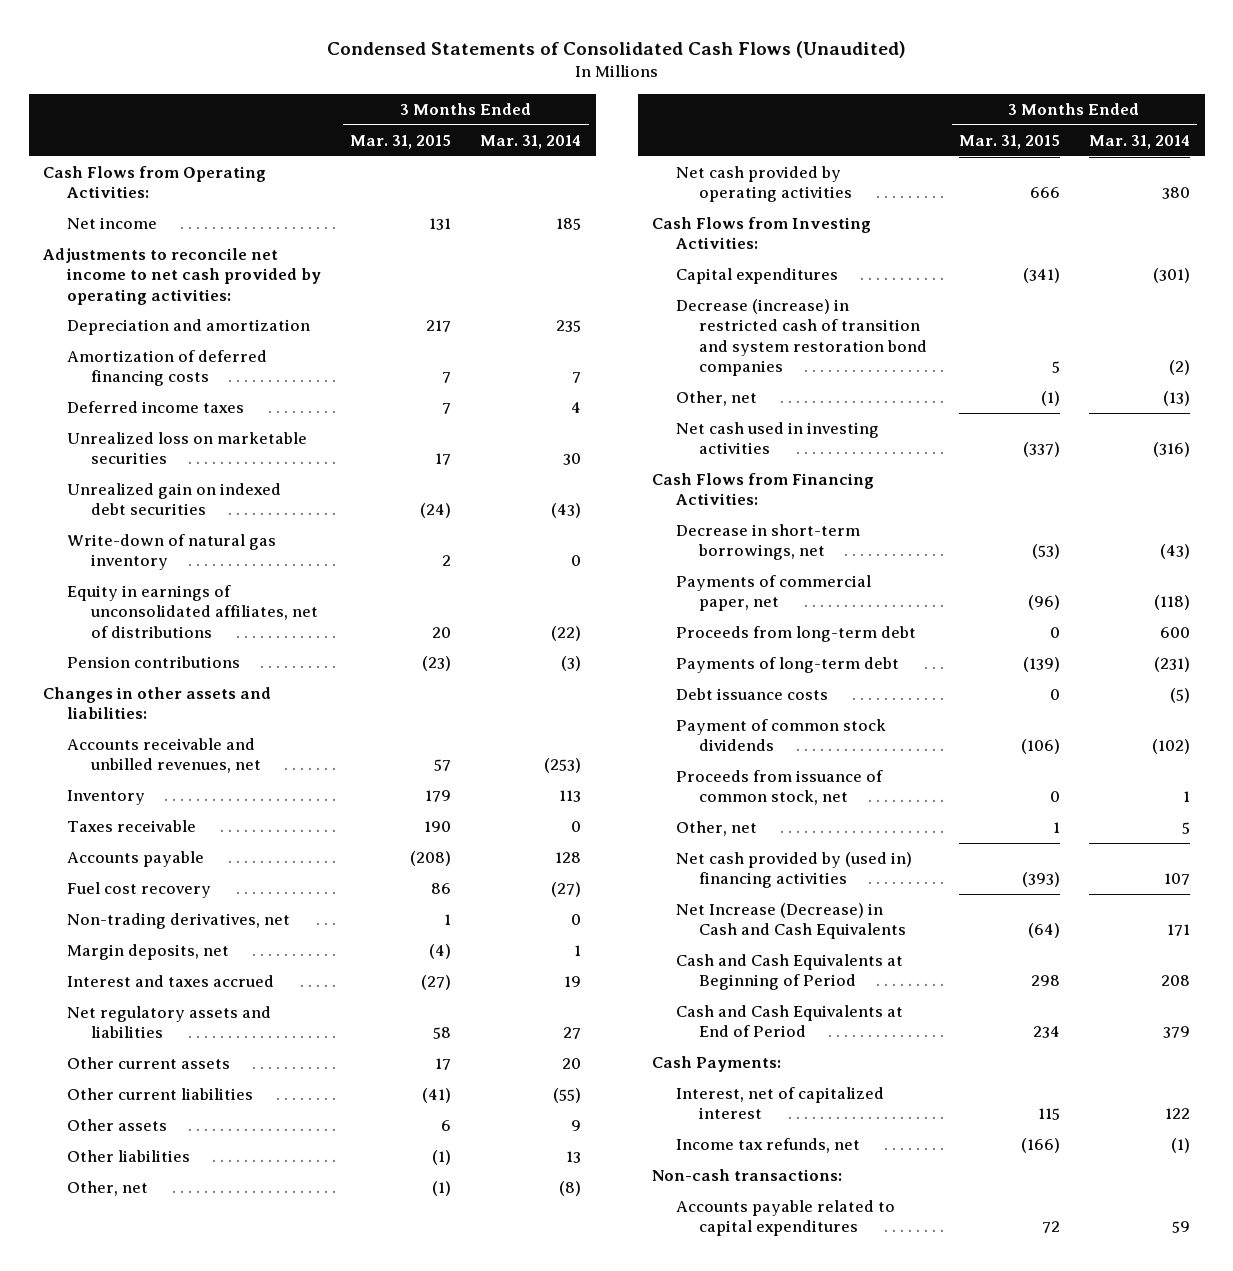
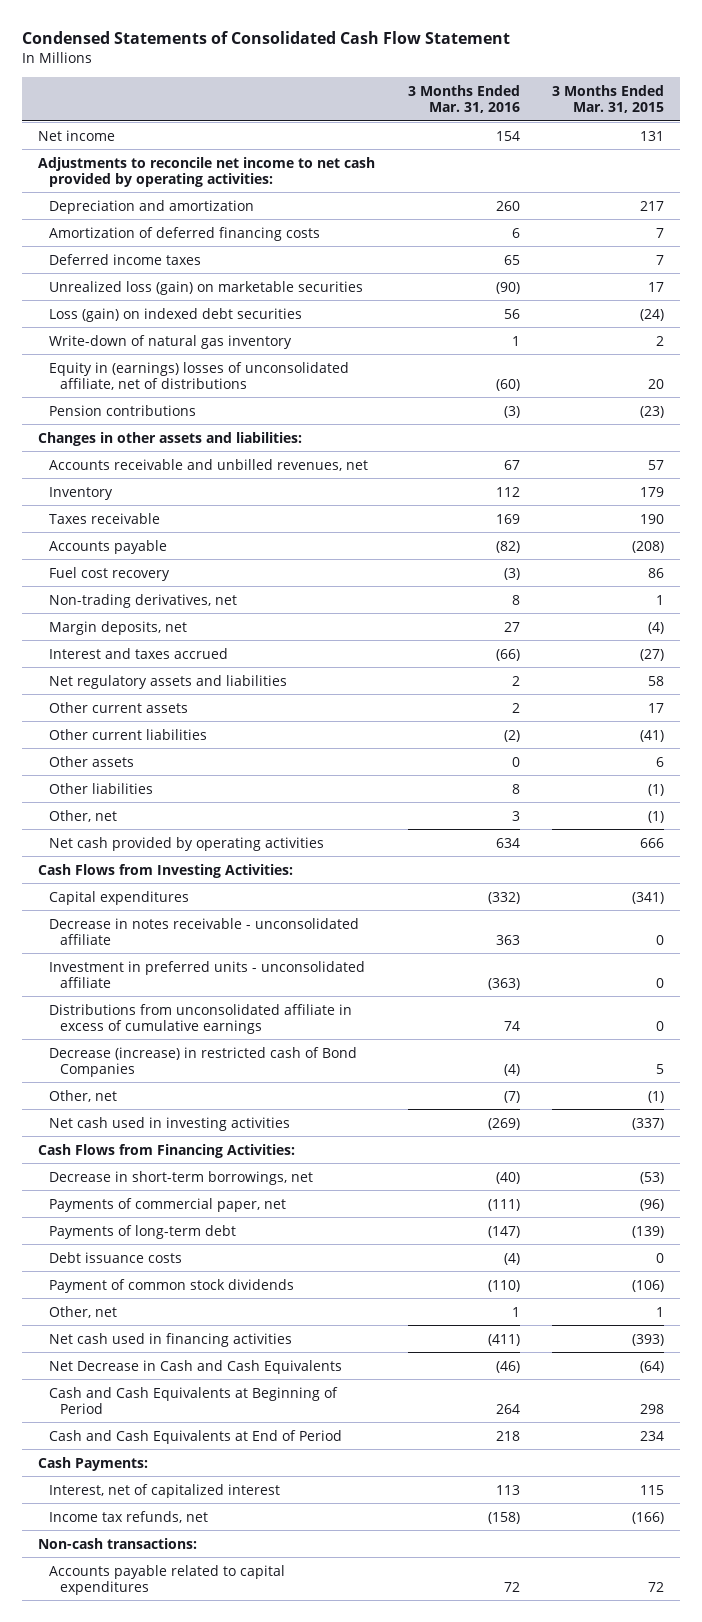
- Condensed Statements of Consolidated Cash Flows (Unaudited)
+ Condensed Statements of Consolidated Cash Flow Statement
- | 3 Months Ended Mar. 31, 2015 | 3 Months Ended Mar. 31, 2014
+ | 3 Months Ended Mar. 31, 2016 | 3 Months Ended Mar. 31, 2015
- Cash Flows from Operating Activities:
- Unrealized loss on marketable securities | 17 | 30
- Unrealized gain on indexed debt securities | (24) | (43)
+ Unrealized loss (gain) on marketable securities | (90) | 17
+ Loss (gain) on indexed debt securities | 56 | (24)
- Equity in earnings of unconsolidated affiliates, net of distributions | 20 | (22)
+ Equity in (earnings) losses of unconsolidated affiliate, net of distributions | (60) | 20
- Decrease (increase) in restricted cash of transition and system restoration bond companies | 5 | (2)
+ Decrease in notes receivable - unconsolidated affiliate | 363 | 0
+ Investment in preferred units - unconsolidated affiliate | (363) | 0
+ Distributions from unconsolidated affiliate in excess of cumulative earnings | 74 | 0
+ Decrease (increase) in restricted cash of Bond Companies | (4) | 5
- Proceeds from long-term debt | 0 | 600
- Proceeds from issuance of common stock, net | 0 | 1
- Net cash provided by (used in) financing activities | (393) | 107
- Net Increase (Decrease) in Cash and Cash Equivalents | (64) | 171
+ Net cash used in financing activities | (411) | (393)
+ Net Decrease in Cash and Cash Equivalents | (46) | (64)

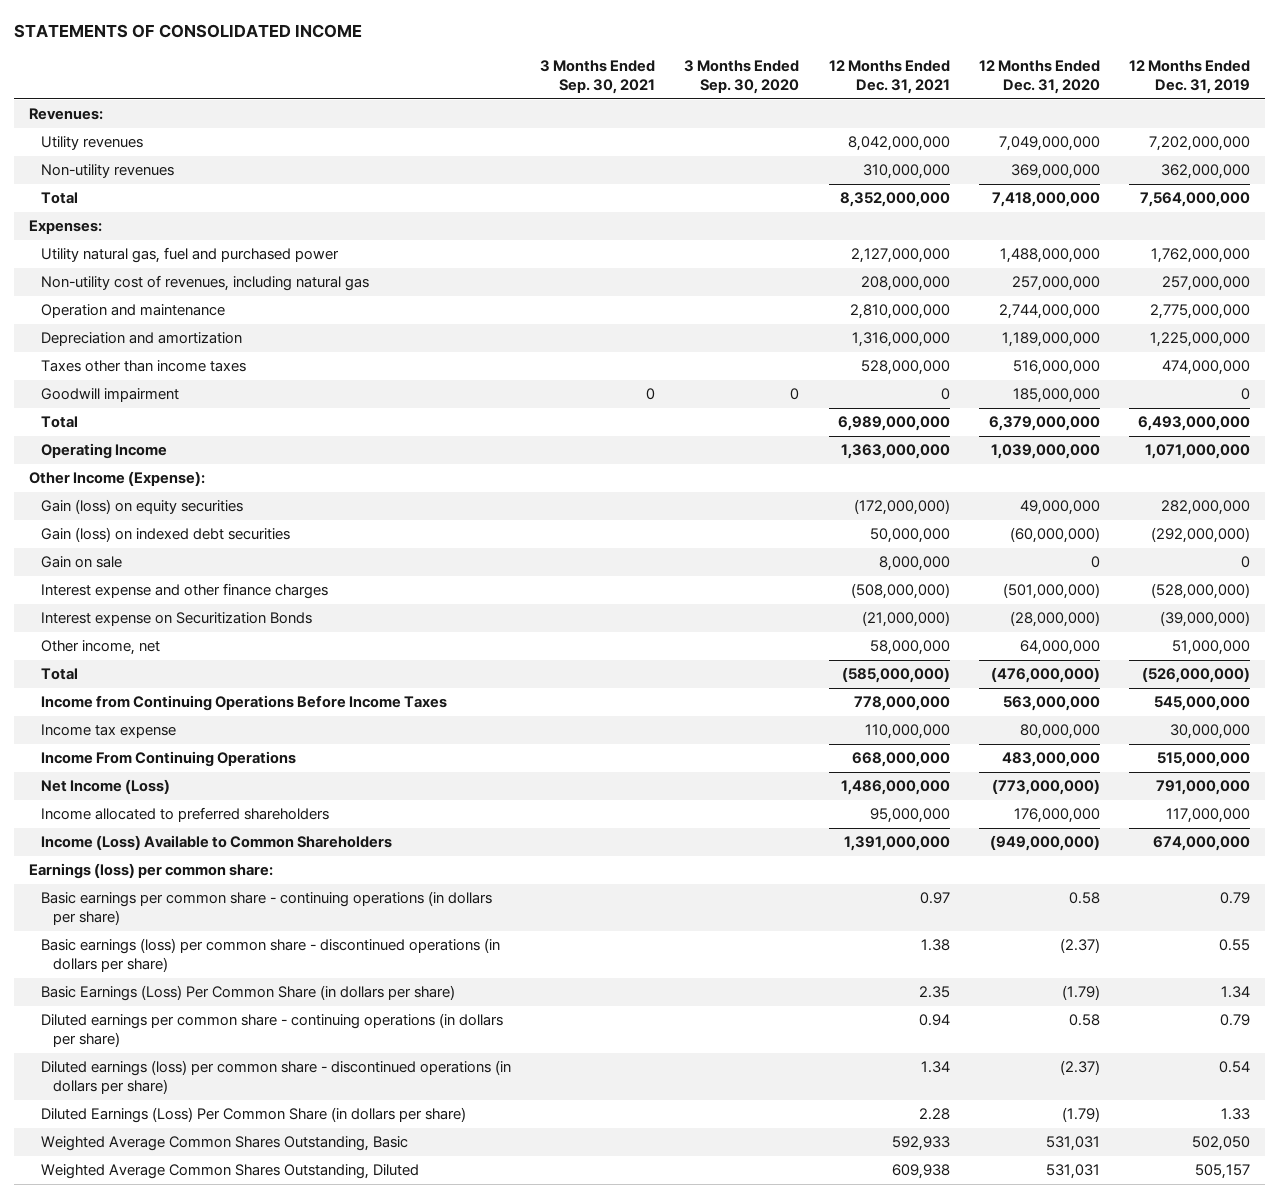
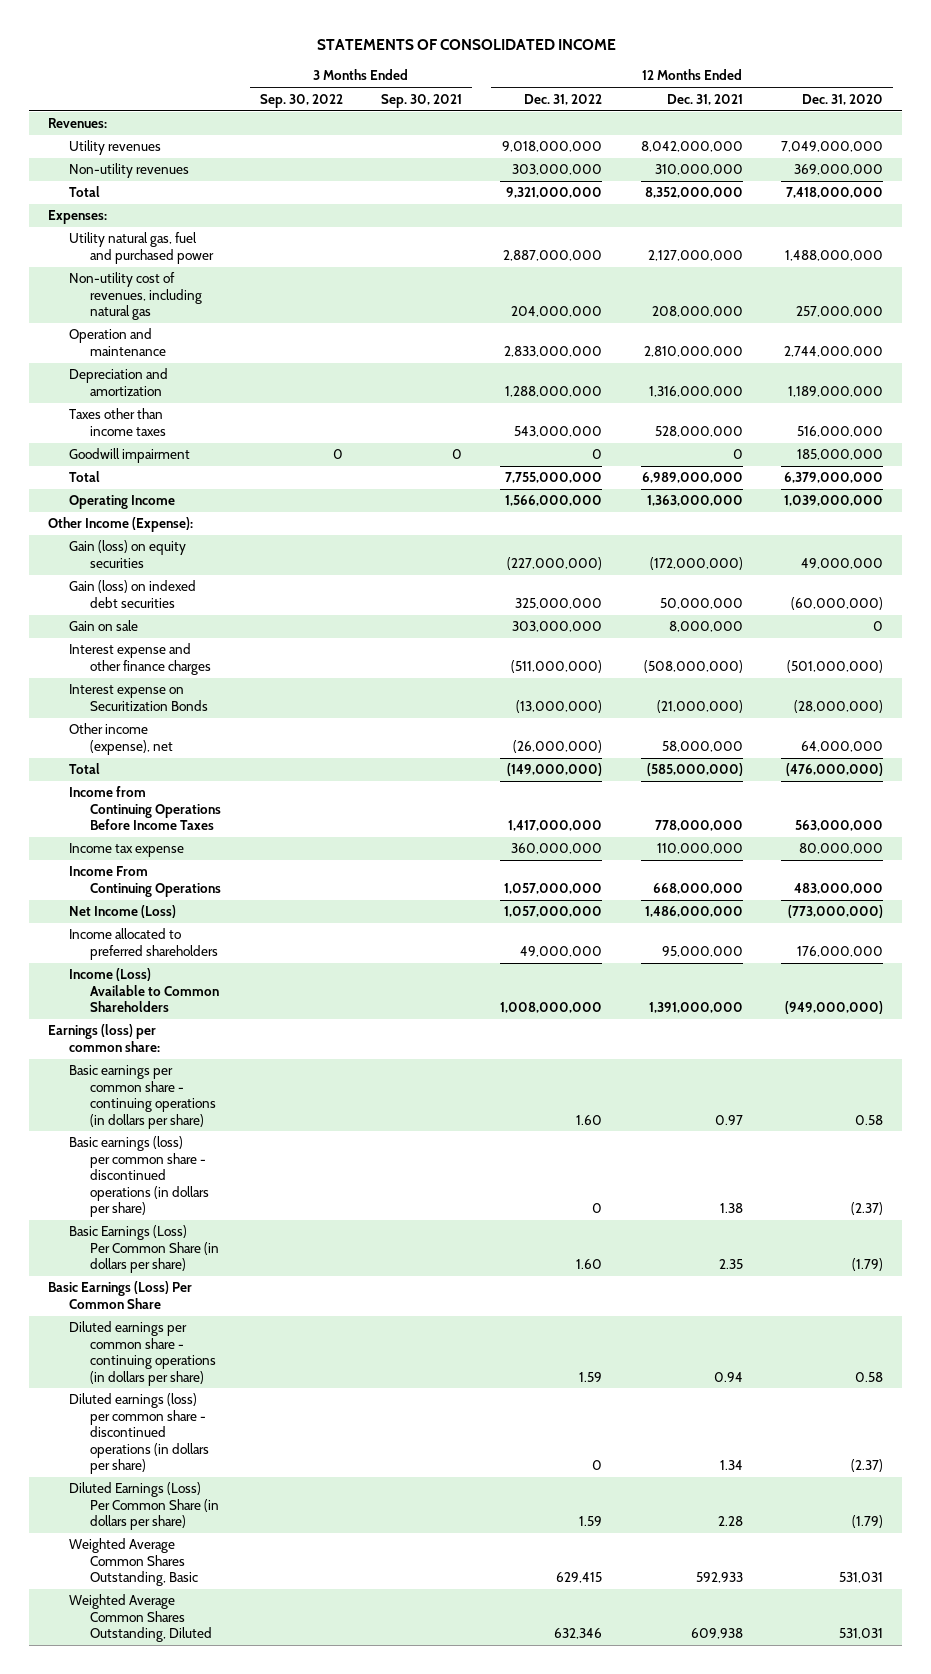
- | 3 Months Ended Sep. 30, 2021 | 3 Months Ended Sep. 30, 2020 | 12 Months Ended Dec. 31, 2021 | 12 Months Ended Dec. 31, 2020 | 12 Months Ended Dec. 31, 2019
+ | 3 Months Ended Sep. 30, 2022 | 3 Months Ended Sep. 30, 2021 | 12 Months Ended Dec. 31, 2022 | 12 Months Ended Dec. 31, 2021 | 12 Months Ended Dec. 31, 2020
- Other income, net | | | 58,000,000 | 64,000,000 | 51,000,000
+ Other income (expense), net | | | (26,000,000) | 58,000,000 | 64,000,000
+ Basic Earnings (Loss) Per Common Share

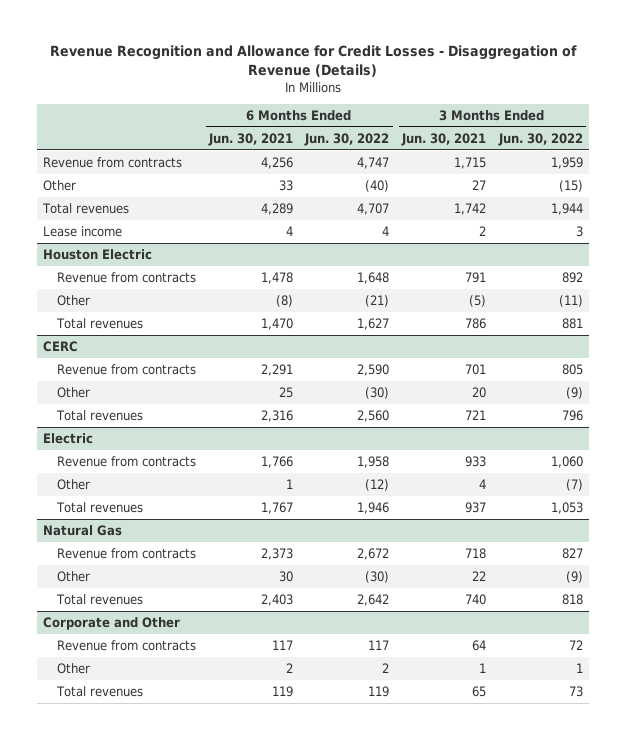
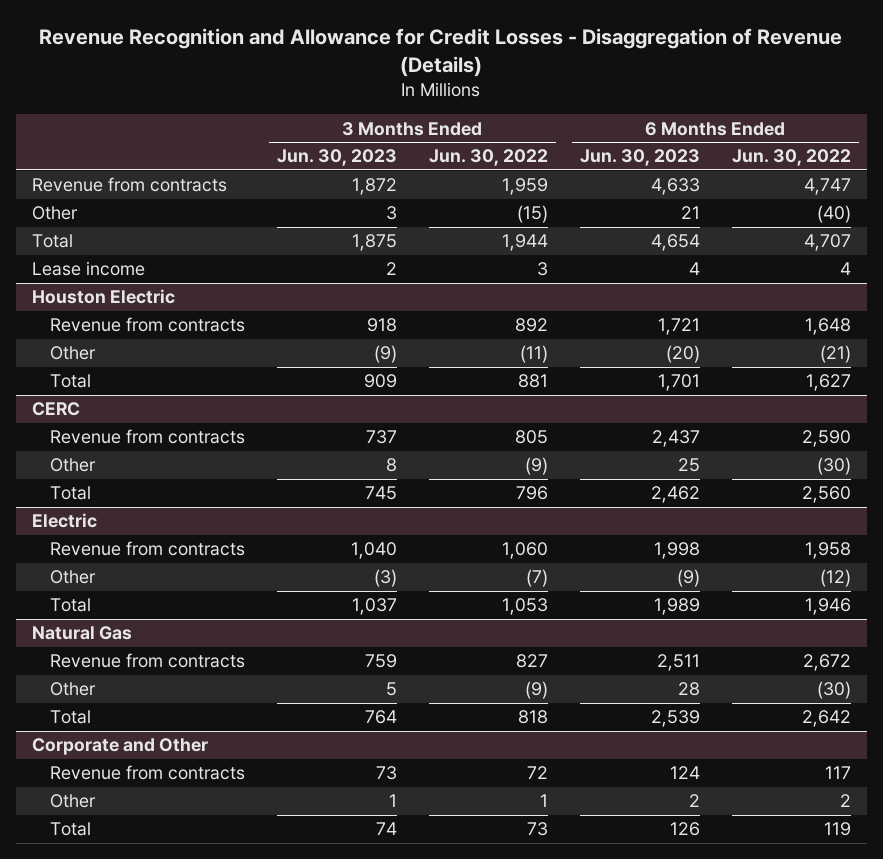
- | 6 Months Ended Jun. 30, 2021 | 6 Months Ended Jun. 30, 2022 | 3 Months Ended Jun. 30, 2021 | 3 Months Ended Jun. 30, 2022
+ | 3 Months Ended Jun. 30, 2023 | 3 Months Ended Jun. 30, 2022 | 6 Months Ended Jun. 30, 2023 | 6 Months Ended Jun. 30, 2022
- Total revenues | 4,289 | 4,707 | 1,742 | 1,944
+ Total | 1,875 | 1,944 | 4,654 | 4,707
@ Houston Electric
- Total revenues | 1,470 | 1,627 | 786 | 881
+ Total | 909 | 881 | 1,701 | 1,627
@ CERC
- Total revenues | 2,316 | 2,560 | 721 | 796
+ Total | 745 | 796 | 2,462 | 2,560
@ Electric
- Total revenues | 1,767 | 1,946 | 937 | 1,053
+ Total | 1,037 | 1,053 | 1,989 | 1,946
@ Natural Gas
- Total revenues | 2,403 | 2,642 | 740 | 818
+ Total | 764 | 818 | 2,539 | 2,642
@ Corporate and Other
- Total revenues | 119 | 119 | 65 | 73
+ Total | 74 | 73 | 126 | 119

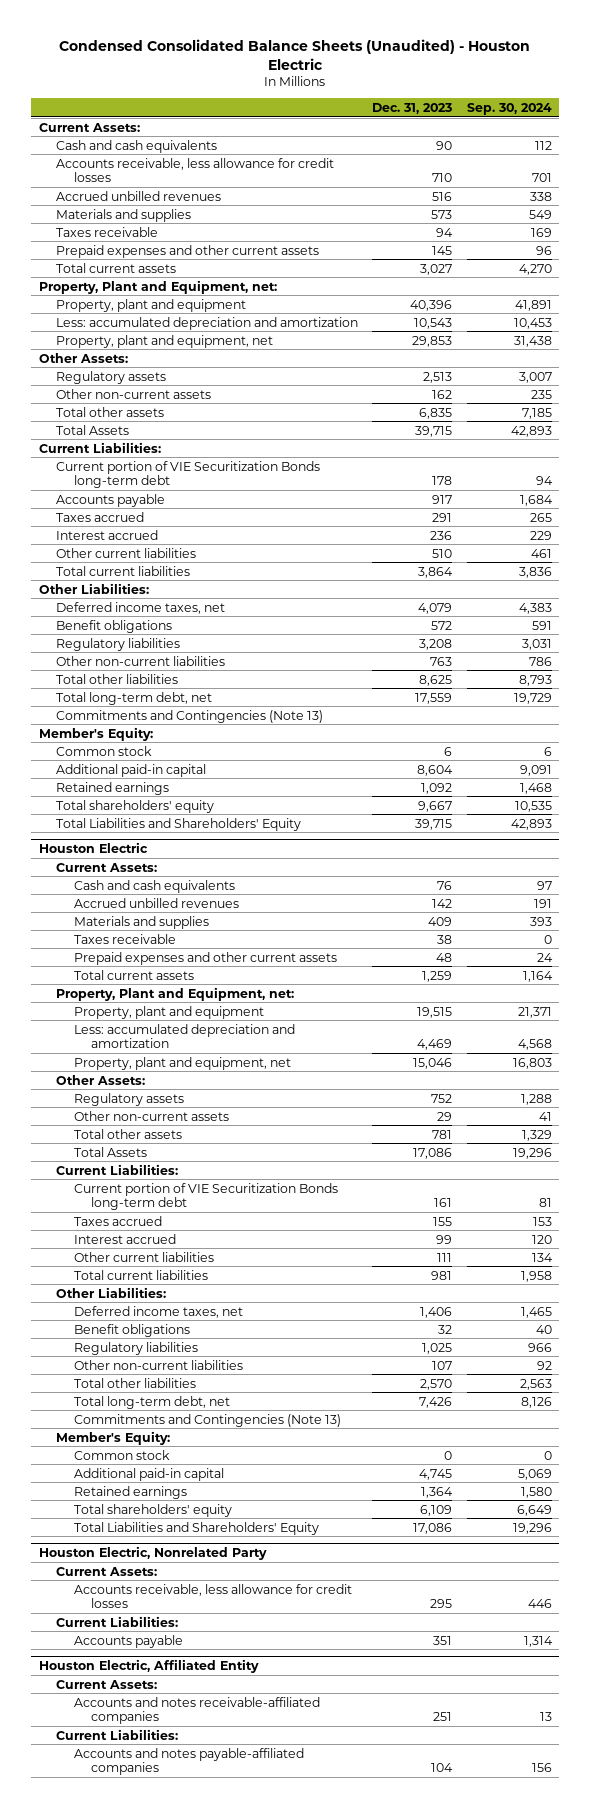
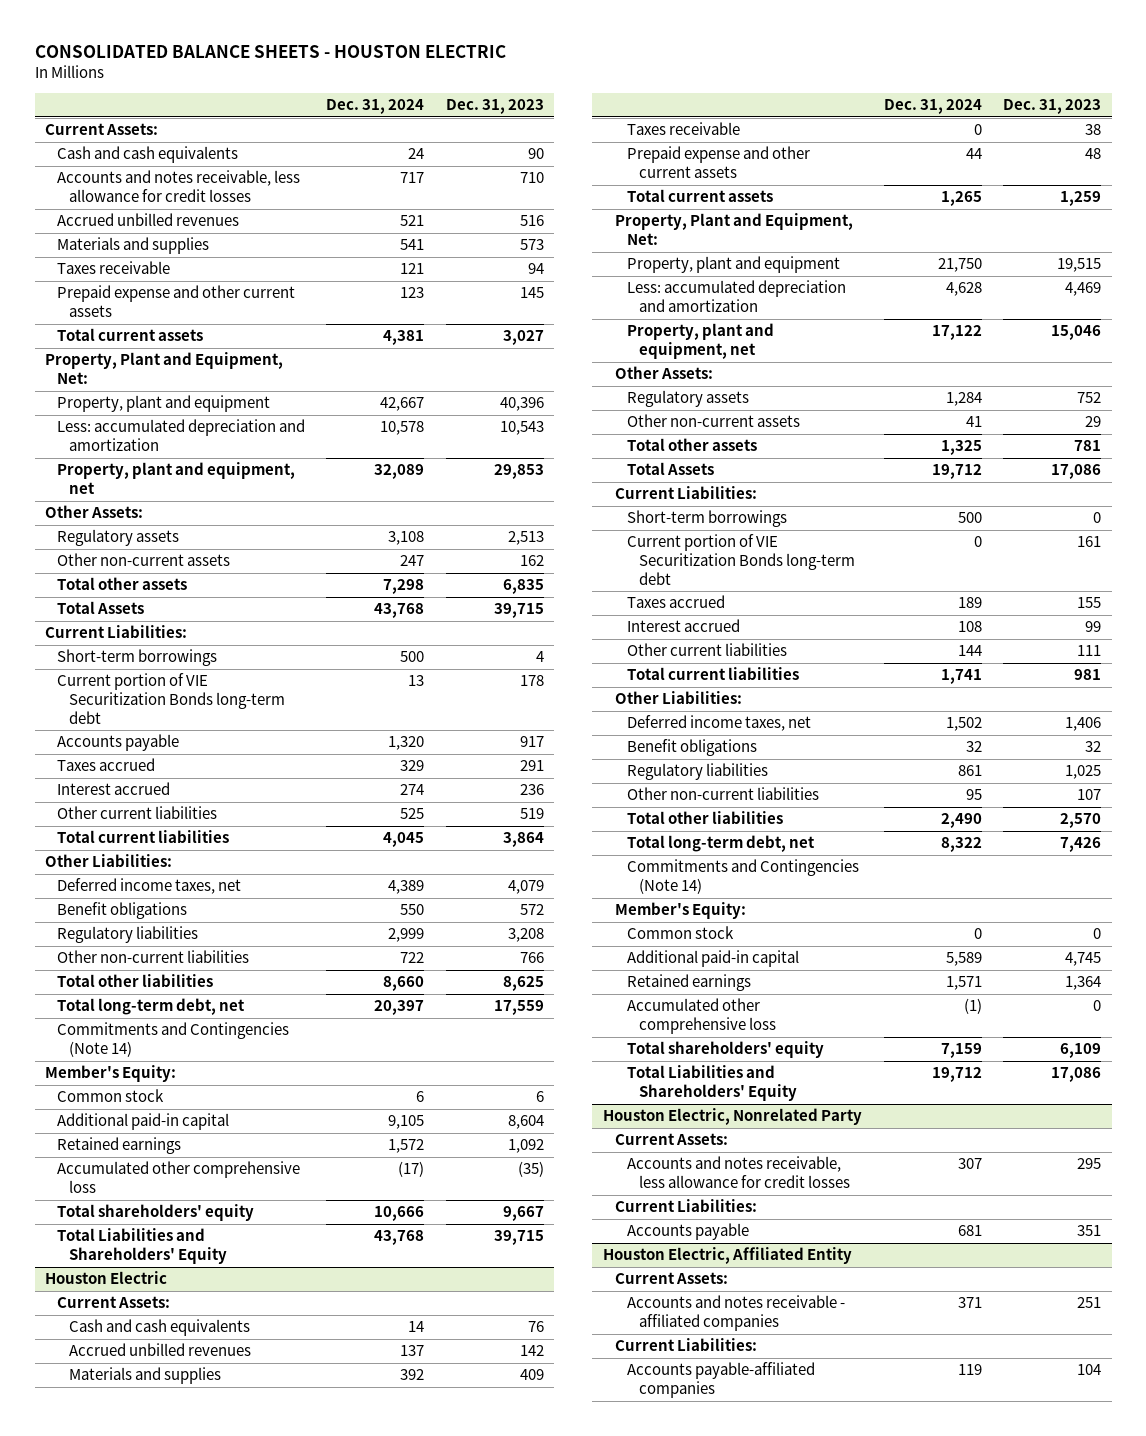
- Condensed Consolidated Balance Sheets (Unaudited) - Houston Electric
+ CONSOLIDATED BALANCE SHEETS - HOUSTON ELECTRIC
- | Dec. 31, 2023 | Sep. 30, 2024
+ | Dec. 31, 2024 | Dec. 31, 2023
- Accounts receivable, less allowance for credit losses | 710 | 701
+ Accounts and notes receivable, less allowance for credit losses | 717 | 710
- Prepaid expenses and other current assets | 145 | 96
+ Prepaid expense and other current assets | 123 | 145
- Property, Plant and Equipment, net:
+ Property, Plant and Equipment, Net:
+ Short-term borrowings | 500 | 4
- Other current liabilities | 510 | 461
+ Other current liabilities | 525 | 519
- Other non-current liabilities | 763 | 786
+ Other non-current liabilities | 722 | 766
- Commitments and Contingencies (Note 13)
+ Commitments and Contingencies (Note 14)
+ Accumulated other comprehensive loss | (17) | (35)
@ Houston Electric
- Prepaid expenses and other current assets | 48 | 24
+ Prepaid expense and other current assets | 44 | 48
- Property, Plant and Equipment, net:
+ Property, Plant and Equipment, Net:
+ Short-term borrowings | 500 | 0
- Commitments and Contingencies (Note 13)
+ Commitments and Contingencies (Note 14)
+ Accumulated other comprehensive loss | (1) | 0
@ Houston Electric, Nonrelated Party
- Accounts receivable, less allowance for credit losses | 295 | 446
+ Accounts and notes receivable, less allowance for credit losses | 307 | 295
@ Houston Electric, Affiliated Entity
- Accounts and notes receivable-affiliated companies | 251 | 13
+ Accounts and notes receivable - affiliated companies | 371 | 251
- Accounts and notes payable-affiliated companies | 104 | 156
+ Accounts payable-affiliated companies | 119 | 104

